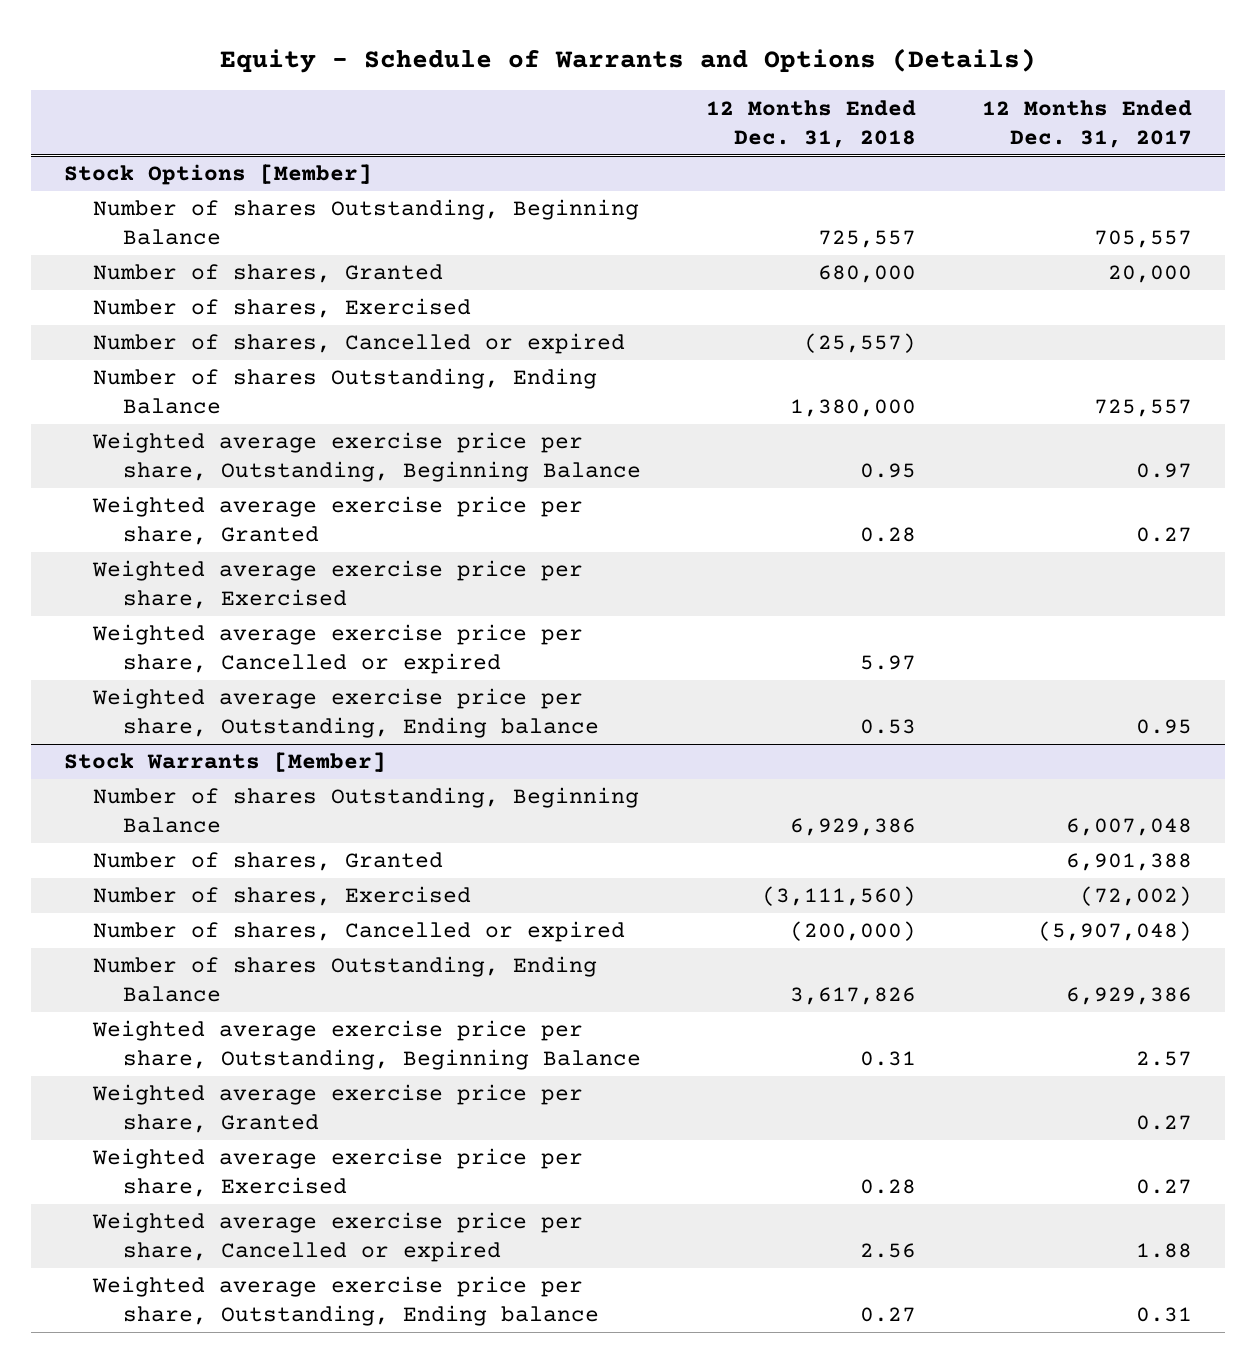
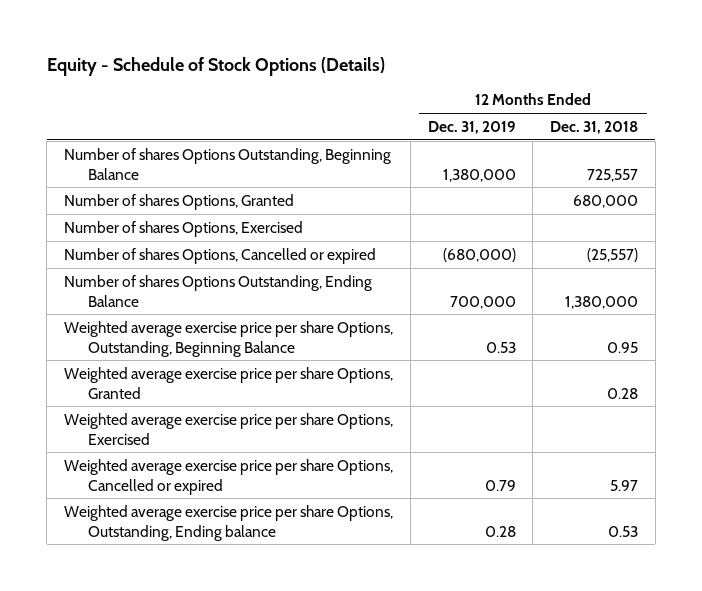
- Equity - Schedule of Warrants and Options (Details)
+ Equity - Schedule of Stock Options (Details)
- | 12 Months Ended Dec. 31, 2018 | 12 Months Ended Dec. 31, 2017
+ | 12 Months Ended Dec. 31, 2019 | 12 Months Ended Dec. 31, 2018
- Stock Options [Member]
- Number of shares Outstanding, Beginning Balance | 725,557 | 705,557
- Number of shares, Granted | 680,000 | 20,000
- Number of shares, Exercised
- Number of shares, Cancelled or expired | (25,557) |
- Number of shares Outstanding, Ending Balance | 1,380,000 | 725,557
- Weighted average exercise price per share, Outstanding, Beginning Balance | 0.95 | 0.97
- Weighted average exercise price per share, Granted | 0.28 | 0.27
- Weighted average exercise price per share, Exercised
- Weighted average exercise price per share, Cancelled or expired | 5.97 |
- Weighted average exercise price per share, Outstanding, Ending balance | 0.53 | 0.95
- Stock Warrants [Member]
- Number of shares Outstanding, Beginning Balance | 6,929,386 | 6,007,048
- Number of shares, Granted | | 6,901,388
- Number of shares, Exercised | (3,111,560) | (72,002)
- Number of shares, Cancelled or expired | (200,000) | (5,907,048)
- Number of shares Outstanding, Ending Balance | 3,617,826 | 6,929,386
- Weighted average exercise price per share, Outstanding, Beginning Balance | 0.31 | 2.57
- Weighted average exercise price per share, Granted | | 0.27
- Weighted average exercise price per share, Exercised | 0.28 | 0.27
- Weighted average exercise price per share, Cancelled or expired | 2.56 | 1.88
- Weighted average exercise price per share, Outstanding, Ending balance | 0.27 | 0.31
+ Number of shares Options Outstanding, Beginning Balance | 1,380,000 | 725,557
+ Number of shares Options, Granted | | 680,000
+ Number of shares Options, Exercised
+ Number of shares Options, Cancelled or expired | (680,000) | (25,557)
+ Number of shares Options Outstanding, Ending Balance | 700,000 | 1,380,000
+ Weighted average exercise price per share Options, Outstanding, Beginning Balance | 0.53 | 0.95
+ Weighted average exercise price per share Options, Granted | | 0.28
+ Weighted average exercise price per share Options, Exercised
+ Weighted average exercise price per share Options, Cancelled or expired | 0.79 | 5.97
+ Weighted average exercise price per share Options, Outstanding, Ending balance | 0.28 | 0.53

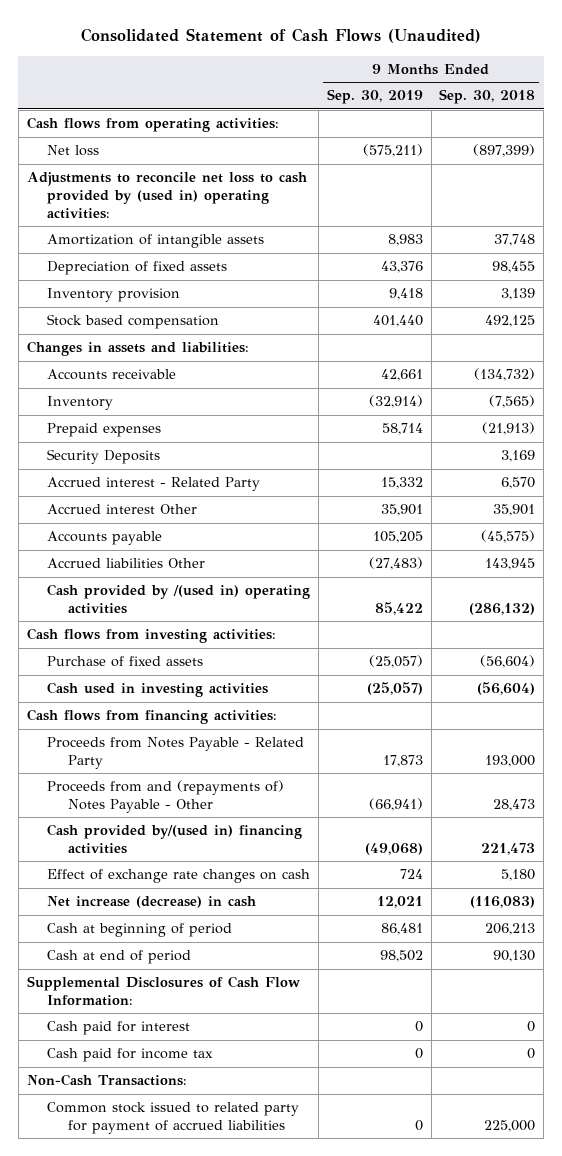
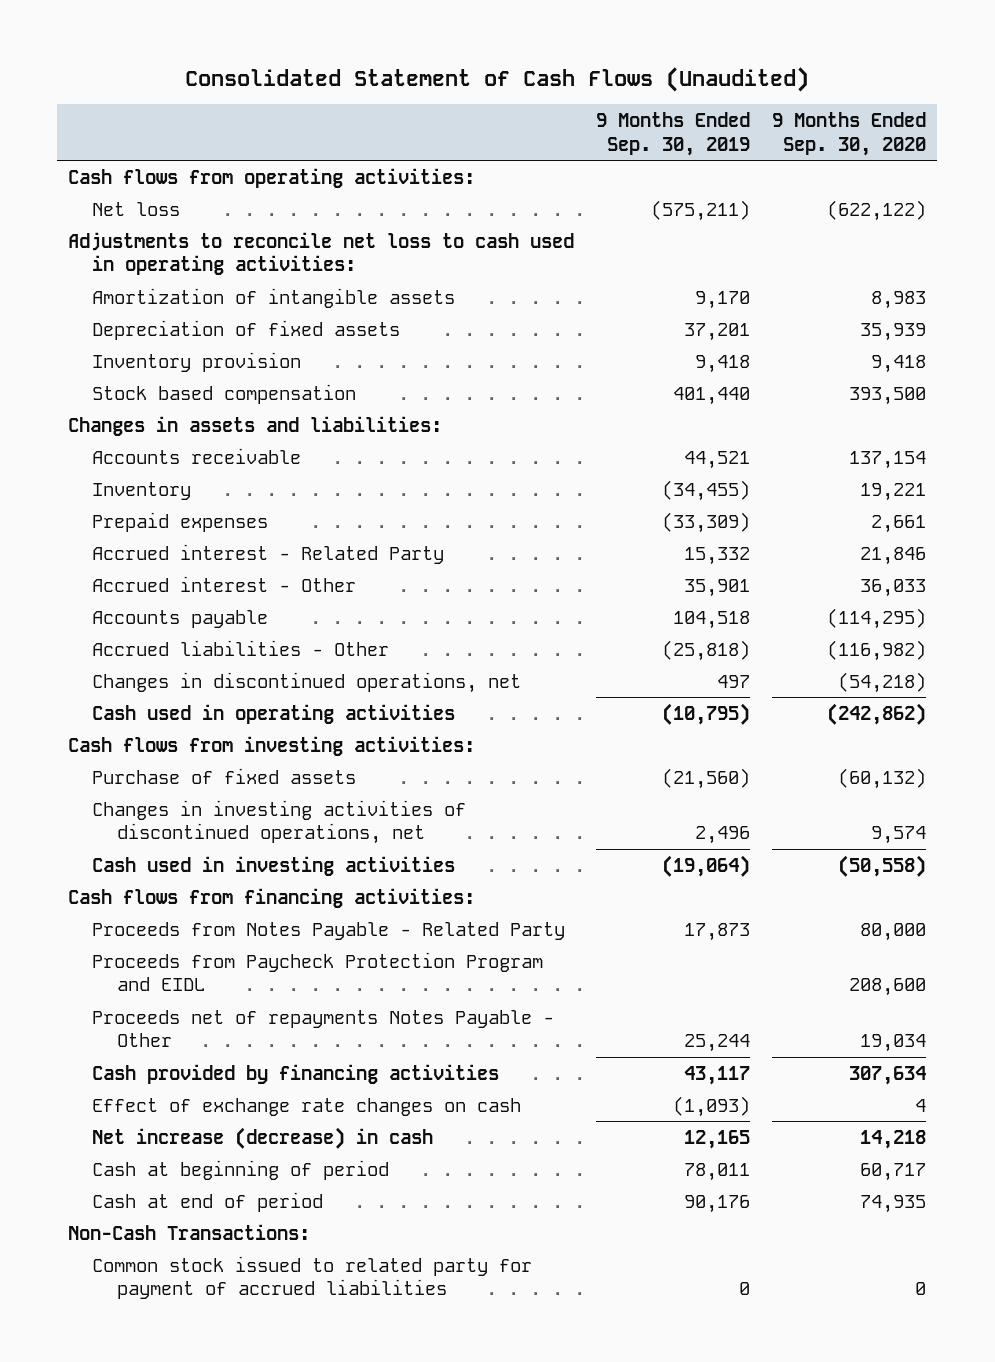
- | 9 Months Ended Sep. 30, 2019 | 9 Months Ended Sep. 30, 2018
+ | 9 Months Ended Sep. 30, 2019 | 9 Months Ended Sep. 30, 2020
- Adjustments to reconcile net loss to cash provided by (used in) operating activities:
- Amortization of intangible assets | 8,983 | 37,748
- Depreciation of fixed assets | 43,376 | 98,455
+ Adjustments to reconcile net loss to cash used in operating activities:
+ Amortization of intangible assets | 9,170 | 8,983
+ Depreciation of fixed assets | 37,201 | 35,939
- Accounts receivable | 42,661 | (134,732)
- Inventory | (32,914) | (7,565)
- Prepaid expenses | 58,714 | (21,913)
- Security Deposits | | 3,169
+ Accounts receivable | 44,521 | 137,154
+ Inventory | (34,455) | 19,221
+ Prepaid expenses | (33,309) | 2,661
- Accrued interest Other | 35,901 | 35,901
- Accounts payable | 105,205 | (45,575)
- Accrued liabilities Other | (27,483) | 143,945
- Cash provided by /(used in) operating activities | 85,422 | (286,132)
+ Accrued interest - Other | 35,901 | 36,033
+ Accounts payable | 104,518 | (114,295)
+ Accrued liabilities - Other | (25,818) | (116,982)
+ Changes in discontinued operations, net | 497 | (54,218)
+ Cash used in operating activities | (10,795) | (242,862)
- Purchase of fixed assets | (25,057) | (56,604)
- Cash used in investing activities | (25,057) | (56,604)
+ Purchase of fixed assets | (21,560) | (60,132)
+ Changes in investing activities of discontinued operations, net | 2,496 | 9,574
+ Cash used in investing activities | (19,064) | (50,558)
- Proceeds from and (repayments of) Notes Payable - Other | (66,941) | 28,473
- Cash provided by/(used in) financing activities | (49,068) | 221,473
- Effect of exchange rate changes on cash | 724 | 5,180
- Net increase (decrease) in cash | 12,021 | (116,083)
- Cash at beginning of period | 86,481 | 206,213
- Cash at end of period | 98,502 | 90,130
- Supplemental Disclosures of Cash Flow Information:
- Cash paid for interest | 0 | 0
- Cash paid for income tax | 0 | 0
+ Proceeds from Paycheck Protection Program and EIDL | | 208,600
+ Proceeds net of repayments Notes Payable - Other | 25,244 | 19,034
+ Cash provided by financing activities | 43,117 | 307,634
+ Effect of exchange rate changes on cash | (1,093) | 4
+ Net increase (decrease) in cash | 12,165 | 14,218
+ Cash at beginning of period | 78,011 | 60,717
+ Cash at end of period | 90,176 | 74,935

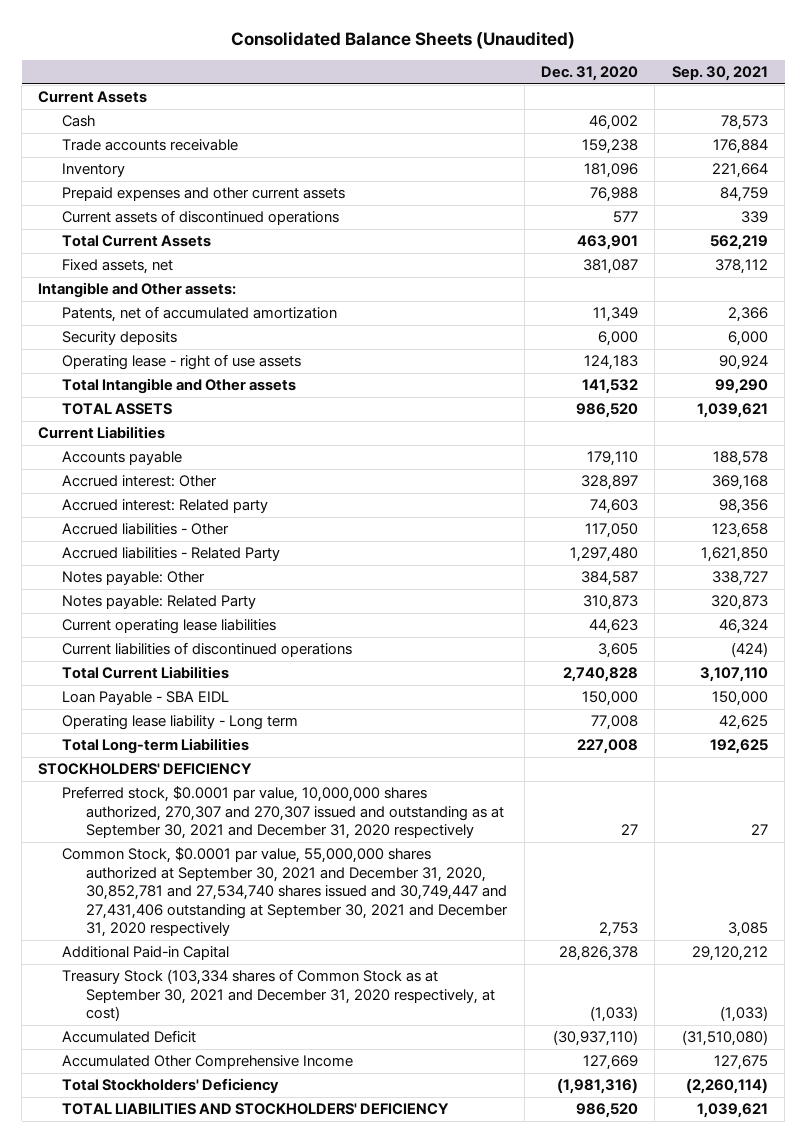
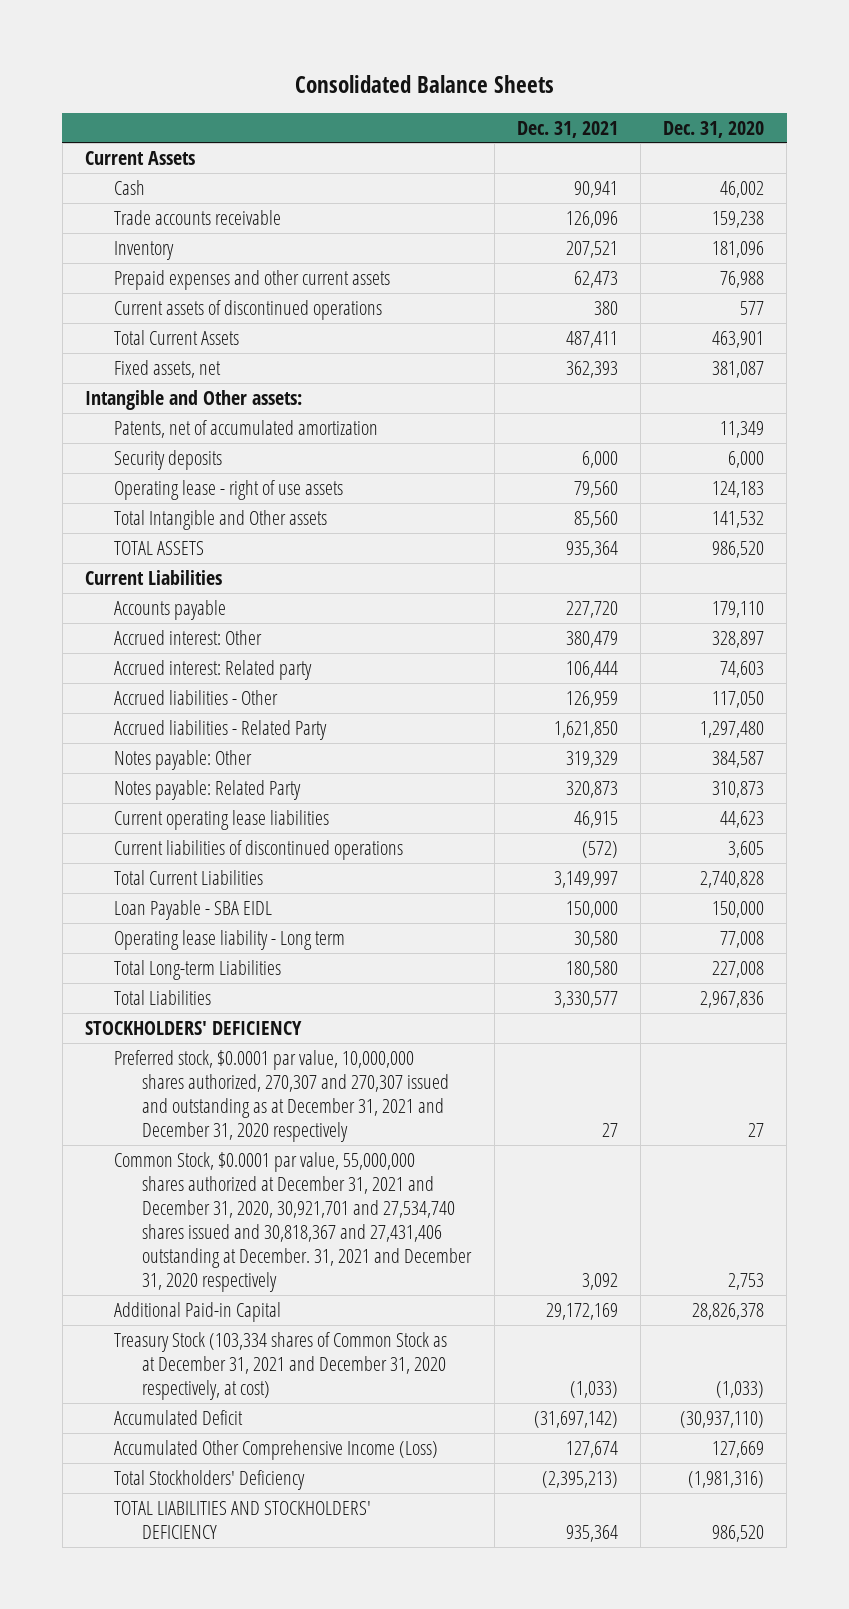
- Consolidated Balance Sheets (Unaudited)
+ Consolidated Balance Sheets
- | Dec. 31, 2020 | Sep. 30, 2021
+ | Dec. 31, 2021 | Dec. 31, 2020
+ Total Liabilities | 3,330,577 | 2,967,836
- Preferred stock, $0.0001 par value, 10,000,000 shares authorized, 270,307 and 270,307 issued and outstanding as at September 30, 2021 and December 31, 2020 respectively | 27 | 27
- Common Stock, $0.0001 par value, 55,000,000 shares authorized at September 30, 2021 and December 31, 2020, 30,852,781 and 27,534,740 shares issued and 30,749,447 and 27,431,406 outstanding at September 30, 2021 and December 31, 2020 respectively | 2,753 | 3,085
+ Preferred stock, $0.0001 par value, 10,000,000 shares authorized, 270,307 and 270,307 issued and outstanding as at December 31, 2021 and December 31, 2020 respectively | 27 | 27
+ Common Stock, $0.0001 par value, 55,000,000 shares authorized at December 31, 2021 and December 31, 2020, 30,921,701 and 27,534,740 shares issued and 30,818,367 and 27,431,406 outstanding at December. 31, 2021 and December 31, 2020 respectively | 3,092 | 2,753
- Treasury Stock (103,334 shares of Common Stock as at September 30, 2021 and December 31, 2020 respectively, at cost) | (1,033) | (1,033)
+ Treasury Stock (103,334 shares of Common Stock as at December 31, 2021 and December 31, 2020 respectively, at cost) | (1,033) | (1,033)
- Accumulated Other Comprehensive Income | 127,669 | 127,675
+ Accumulated Other Comprehensive Income (Loss) | 127,674 | 127,669

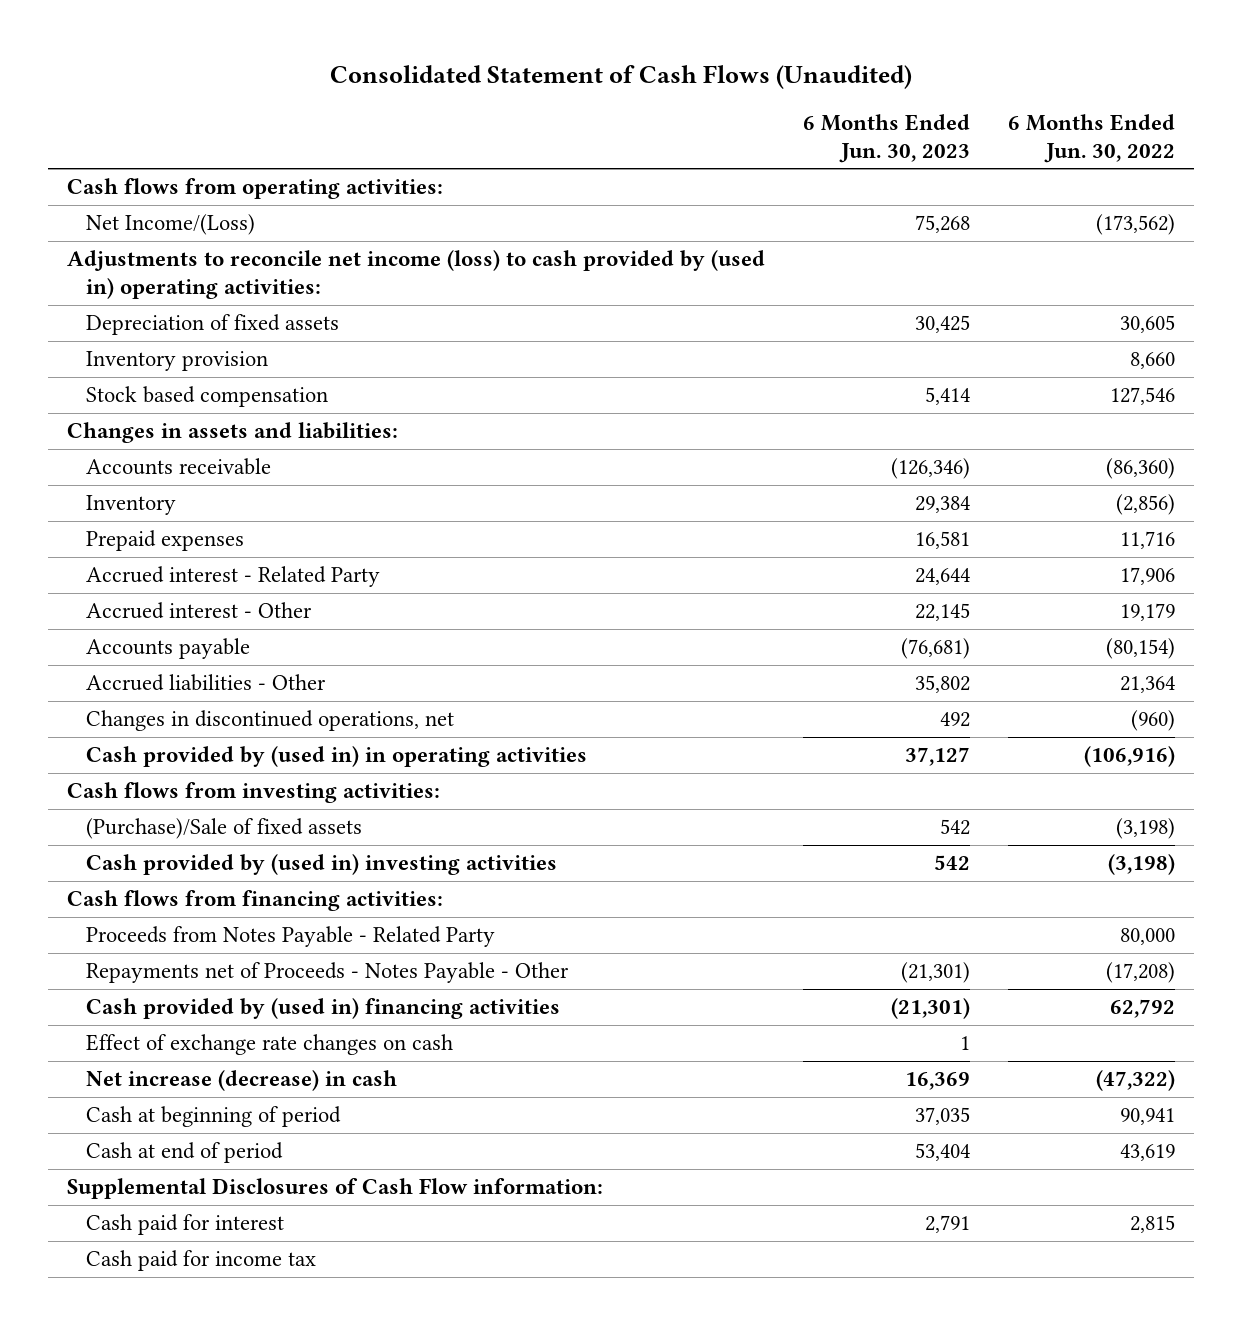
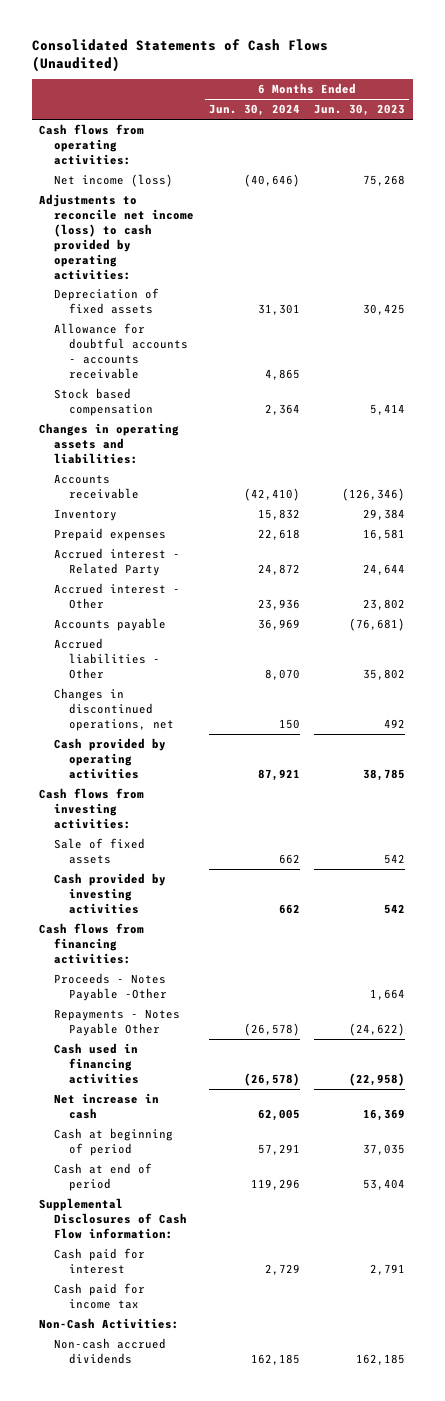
- Consolidated Statement of Cash Flows (Unaudited)
+ Consolidated Statements of Cash Flows (Unaudited)
- | 6 Months Ended Jun. 30, 2023 | 6 Months Ended Jun. 30, 2022
+ | 6 Months Ended Jun. 30, 2024 | 6 Months Ended Jun. 30, 2023
- Net Income/(Loss) | 75,268 | (173,562)
- Adjustments to reconcile net income (loss) to cash provided by (used in) operating activities:
+ Net income (loss) | (40,646) | 75,268
+ Adjustments to reconcile net income (loss) to cash provided by operating activities:
- Inventory provision | | 8,660
+ Allowance for doubtful accounts - accounts receivable | 4,865 |
- Changes in assets and liabilities:
+ Changes in operating assets and liabilities:
- Accrued interest - Other | 22,145 | 19,179
+ Accrued interest - Other | 23,936 | 23,802
- Cash provided by (used in) in operating activities | 37,127 | (106,916)
+ Cash provided by operating activities | 87,921 | 38,785
- (Purchase)/Sale of fixed assets | 542 | (3,198)
- Cash provided by (used in) investing activities | 542 | (3,198)
+ Sale of fixed assets | 662 | 542
+ Cash provided by investing activities | 662 | 542
- Proceeds from Notes Payable - Related Party | | 80,000
- Repayments net of Proceeds - Notes Payable - Other | (21,301) | (17,208)
- Cash provided by (used in) financing activities | (21,301) | 62,792
- Effect of exchange rate changes on cash | 1 |
- Net increase (decrease) in cash | 16,369 | (47,322)
+ Proceeds - Notes Payable -Other | | 1,664
+ Repayments - Notes Payable Other | (26,578) | (24,622)
+ Cash used in financing activities | (26,578) | (22,958)
+ Net increase in cash | 62,005 | 16,369
+ Non-Cash Activities:
+ Non-cash accrued dividends | 162,185 | 162,185

